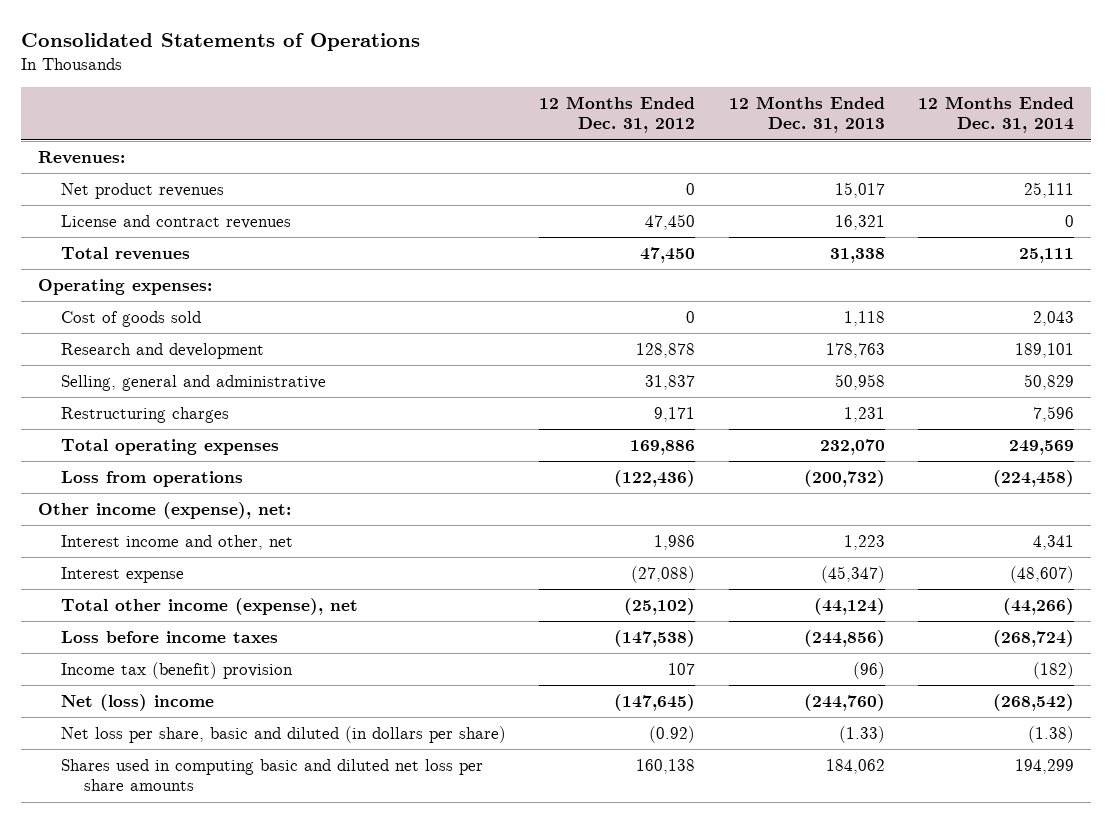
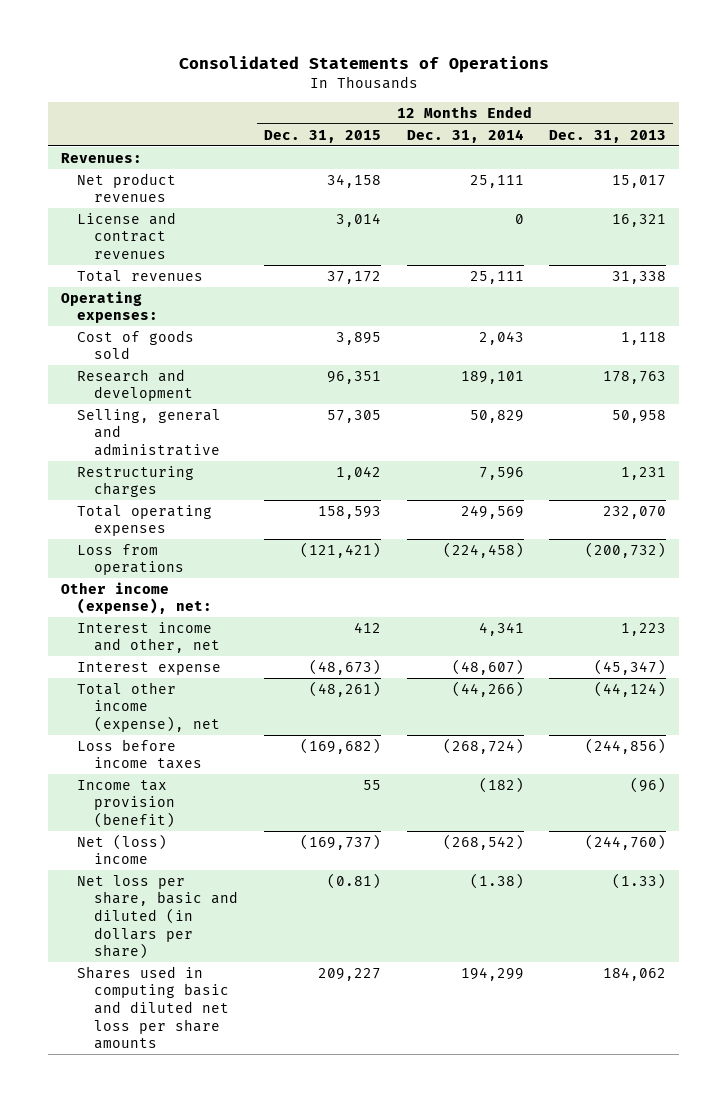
- | 12 Months Ended Dec. 31, 2012 | 12 Months Ended Dec. 31, 2013 | 12 Months Ended Dec. 31, 2014
+ | 12 Months Ended Dec. 31, 2015 | 12 Months Ended Dec. 31, 2014 | 12 Months Ended Dec. 31, 2013
- Income tax (benefit) provision | 107 | (96) | (182)
+ Income tax provision (benefit) | 55 | (182) | (96)

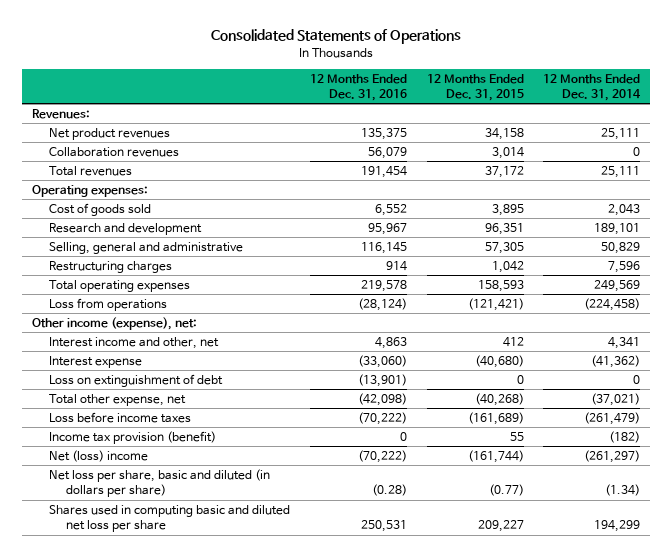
- | 12 Months Ended Dec. 31, 2015 | 12 Months Ended Dec. 31, 2014 | 12 Months Ended Dec. 31, 2013
+ | 12 Months Ended Dec. 31, 2016 | 12 Months Ended Dec. 31, 2015 | 12 Months Ended Dec. 31, 2014
- License and contract revenues | 3,014 | 0 | 16,321
+ Collaboration revenues | 56,079 | 3,014 | 0
- Interest expense | (48,673) | (48,607) | (45,347)
- Total other income (expense), net | (48,261) | (44,266) | (44,124)
- Loss before income taxes | (169,682) | (268,724) | (244,856)
+ Interest expense | (33,060) | (40,680) | (41,362)
+ Loss on extinguishment of debt | (13,901) | 0 | 0
+ Total other expense, net | (42,098) | (40,268) | (37,021)
+ Loss before income taxes | (70,222) | (161,689) | (261,479)
- Net (loss) income | (169,737) | (268,542) | (244,760)
- Net loss per share, basic and diluted (in dollars per share) | (0.81) | (1.38) | (1.33)
- Shares used in computing basic and diluted net loss per share amounts | 209,227 | 194,299 | 184,062
+ Net (loss) income | (70,222) | (161,744) | (261,297)
+ Net loss per share, basic and diluted (in dollars per share) | (0.28) | (0.77) | (1.34)
+ Shares used in computing basic and diluted net loss per share | 250,531 | 209,227 | 194,299

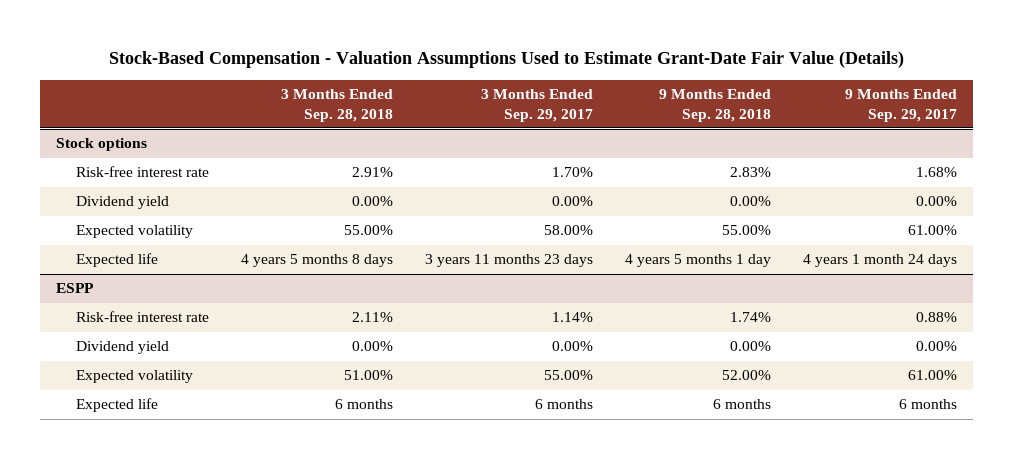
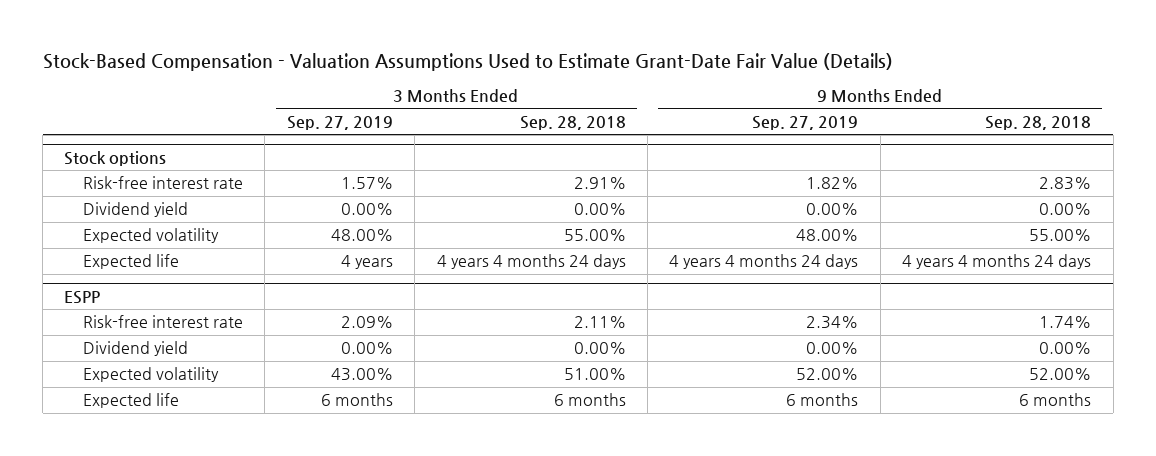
- | 3 Months Ended Sep. 28, 2018 | 3 Months Ended Sep. 29, 2017 | 9 Months Ended Sep. 28, 2018 | 9 Months Ended Sep. 29, 2017
+ | 3 Months Ended Sep. 27, 2019 | 3 Months Ended Sep. 28, 2018 | 9 Months Ended Sep. 27, 2019 | 9 Months Ended Sep. 28, 2018
@ Stock options
- Expected life | 4 years 5 months 8 days | 3 years 11 months 23 days | 4 years 5 months 1 day | 4 years 1 month 24 days
+ Expected life | 4 years | 4 years 4 months 24 days | 4 years 4 months 24 days | 4 years 4 months 24 days

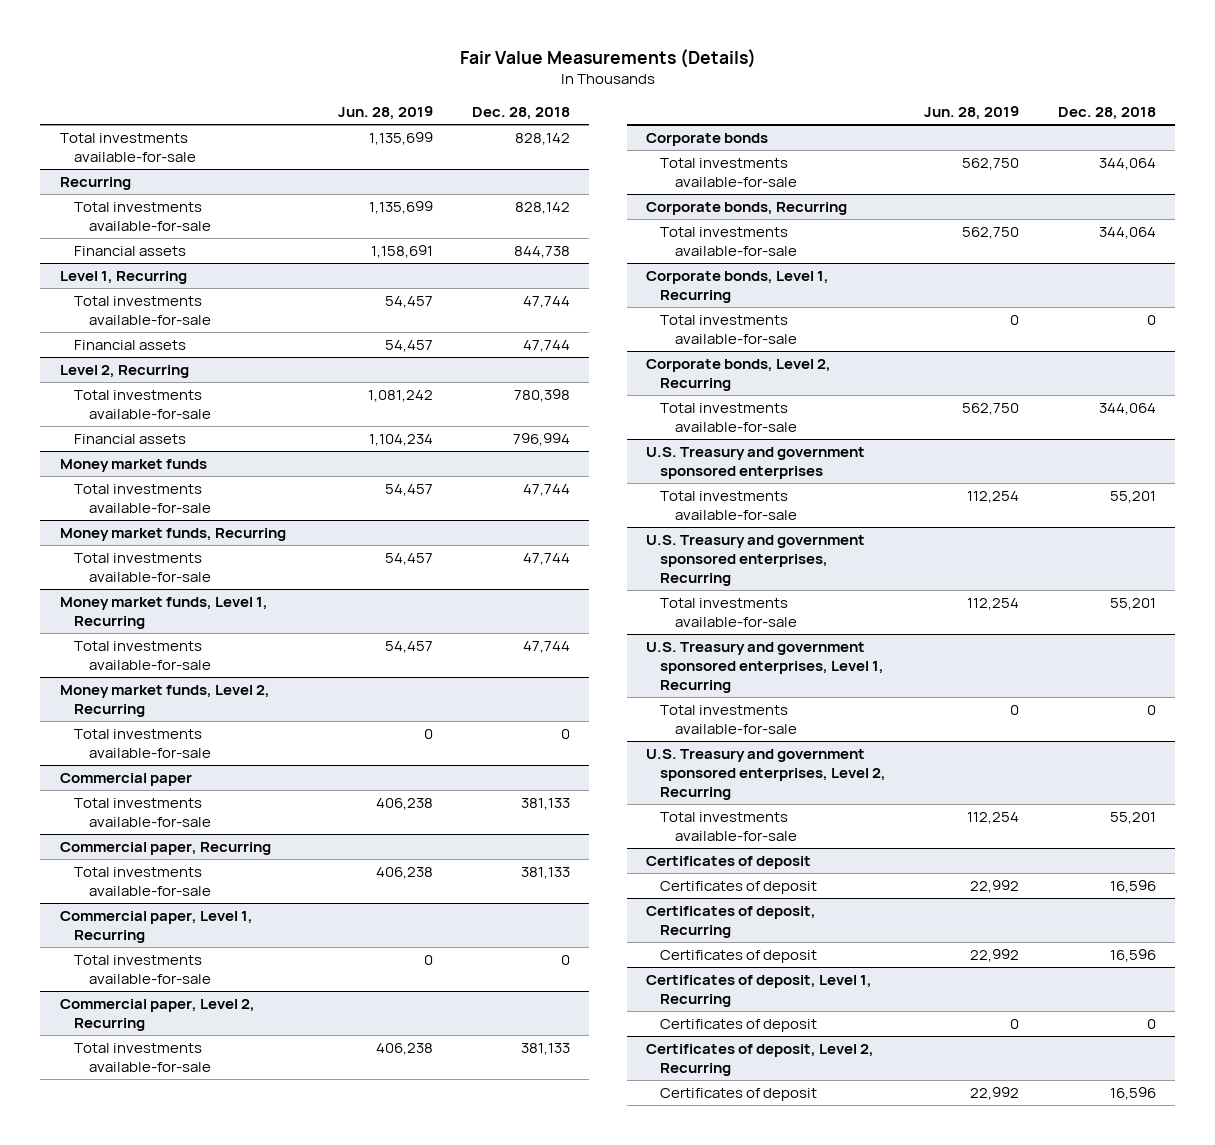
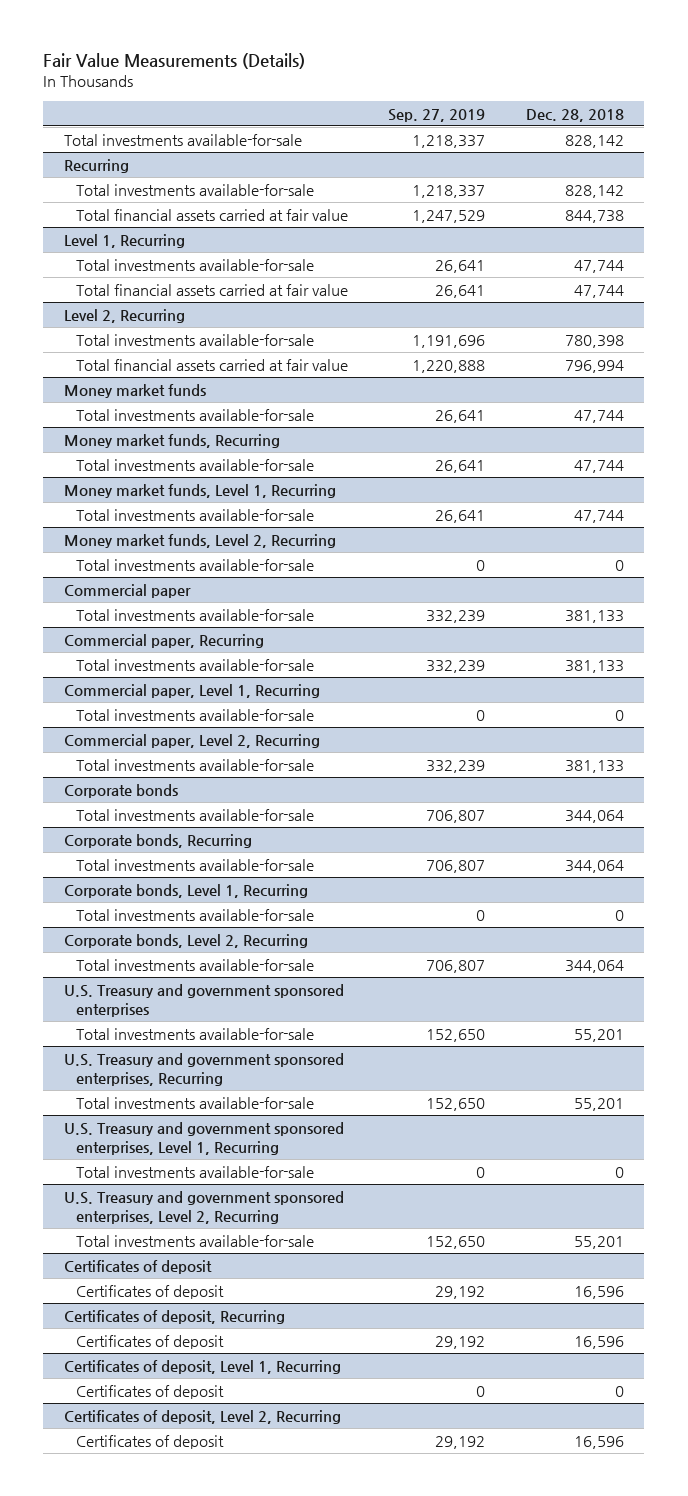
- | Jun. 28, 2019 | Dec. 28, 2018
+ | Sep. 27, 2019 | Dec. 28, 2018
@ Recurring
- Financial assets | 1,158,691 | 844,738
+ Total financial assets carried at fair value | 1,247,529 | 844,738
@ Level 1, Recurring
- Financial assets | 54,457 | 47,744
+ Total financial assets carried at fair value | 26,641 | 47,744
@ Level 2, Recurring
- Financial assets | 1,104,234 | 796,994
+ Total financial assets carried at fair value | 1,220,888 | 796,994

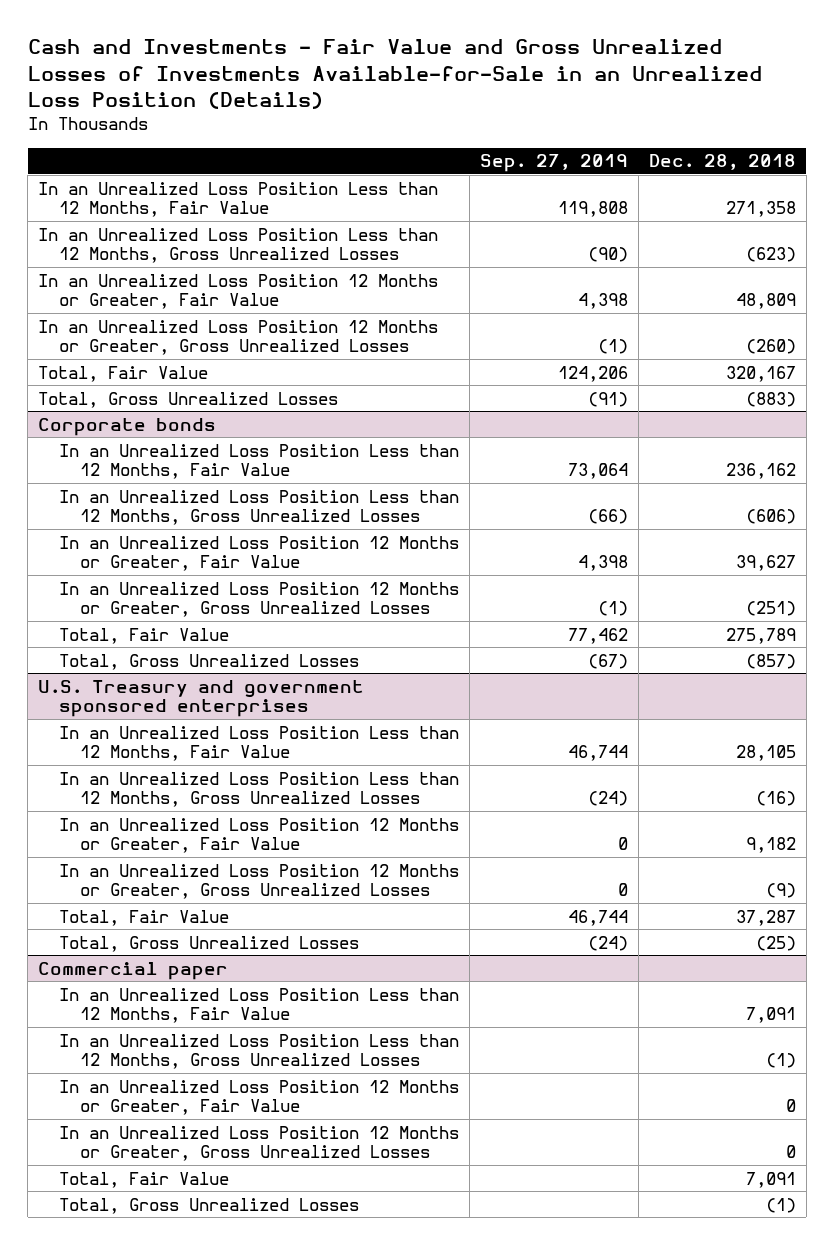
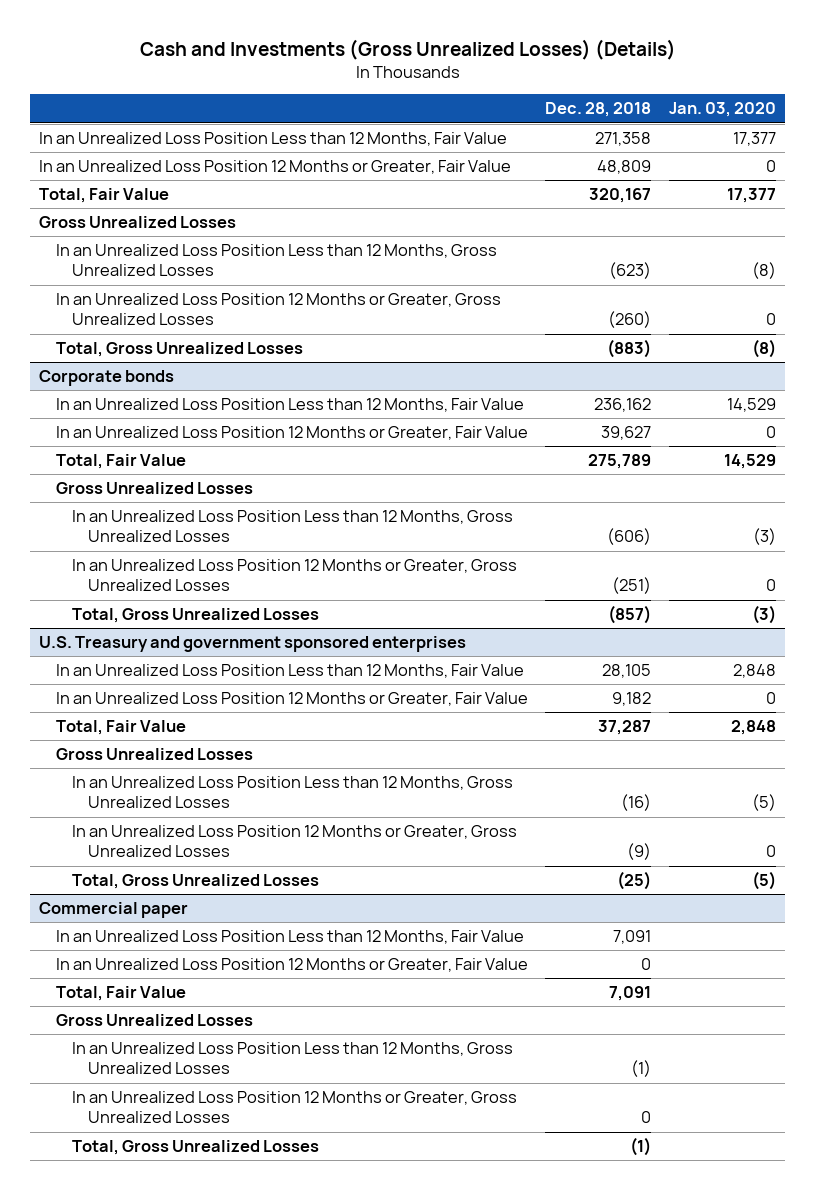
- Cash and Investments - Fair Value and Gross Unrealized Losses of Investments Available-for-Sale in an Unrealized Loss Position (Details)
+ Cash and Investments (Gross Unrealized Losses) (Details)
- | Sep. 27, 2019 | Dec. 28, 2018
+ | Dec. 28, 2018 | Jan. 03, 2020
+ Gross Unrealized Losses
moved down: In an Unrealized Loss Position Less than 12 Months, Gross Unrealized Losses | (623) | (8)
moved down: In an Unrealized Loss Position 12 Months or Greater, Gross Unrealized Losses | (260) | 0
@ Corporate bonds
+ Gross Unrealized Losses
moved down: In an Unrealized Loss Position Less than 12 Months, Gross Unrealized Losses | (606) | (3)
moved down: In an Unrealized Loss Position 12 Months or Greater, Gross Unrealized Losses | (251) | 0
@ U.S. Treasury and government sponsored enterprises
+ Gross Unrealized Losses
moved down: In an Unrealized Loss Position Less than 12 Months, Gross Unrealized Losses | (16) | (5)
moved down: In an Unrealized Loss Position 12 Months or Greater, Gross Unrealized Losses | (9) | 0
@ Commercial paper
+ Gross Unrealized Losses
moved down: In an Unrealized Loss Position Less than 12 Months, Gross Unrealized Losses | (1) |
moved down: In an Unrealized Loss Position 12 Months or Greater, Gross Unrealized Losses | 0 |

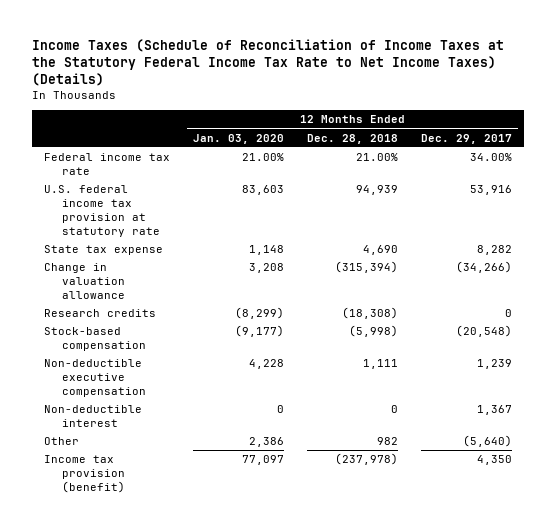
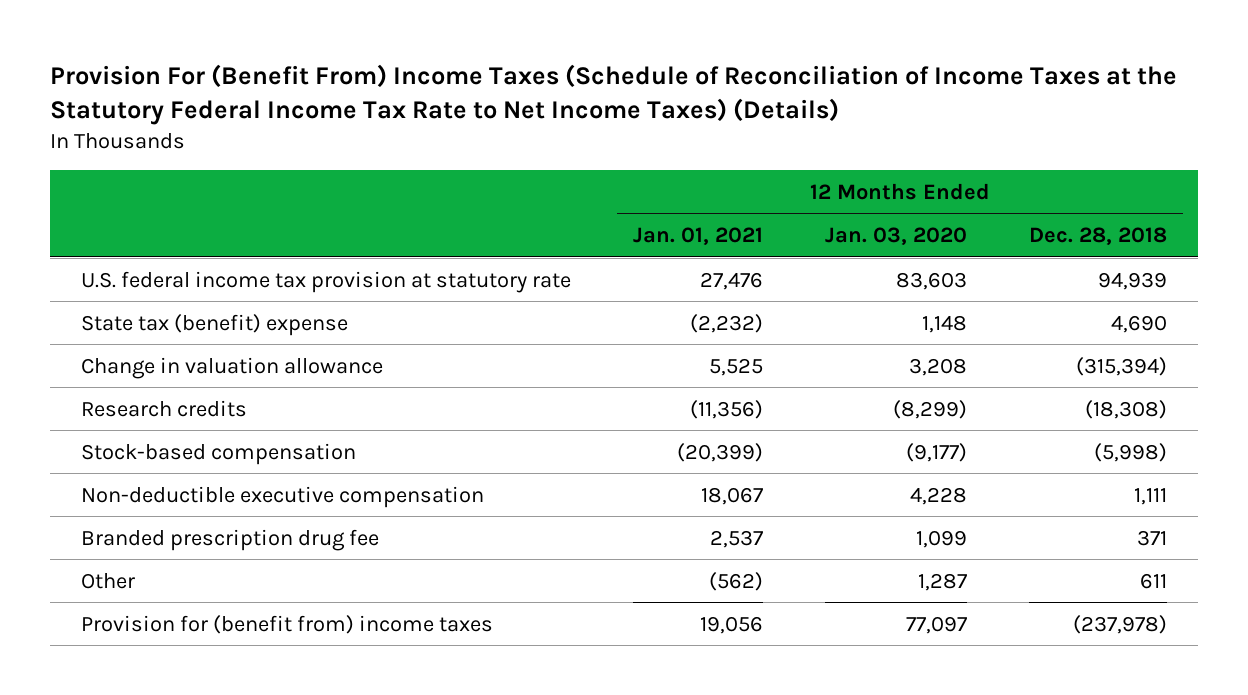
- Income Taxes (Schedule of Reconciliation of Income Taxes at the Statutory Federal Income Tax Rate to Net Income Taxes) (Details)
+ Provision For (Benefit From) Income Taxes (Schedule of Reconciliation of Income Taxes at the Statutory Federal Income Tax Rate to Net Income Taxes) (Details)
- | 12 Months Ended Jan. 03, 2020 | 12 Months Ended Dec. 28, 2018 | 12 Months Ended Dec. 29, 2017
+ | 12 Months Ended Jan. 01, 2021 | 12 Months Ended Jan. 03, 2020 | 12 Months Ended Dec. 28, 2018
- Federal income tax rate | 21.00% | 21.00% | 34.00%
- State tax expense | 1,148 | 4,690 | 8,282
+ State tax (benefit) expense | (2,232) | 1,148 | 4,690
- Non-deductible interest | 0 | 0 | 1,367
- Other | 2,386 | 982 | (5,640)
- Income tax provision (benefit) | 77,097 | (237,978) | 4,350
+ Branded prescription drug fee | 2,537 | 1,099 | 371
+ Other | (562) | 1,287 | 611
+ Provision for (benefit from) income taxes | 19,056 | 77,097 | (237,978)

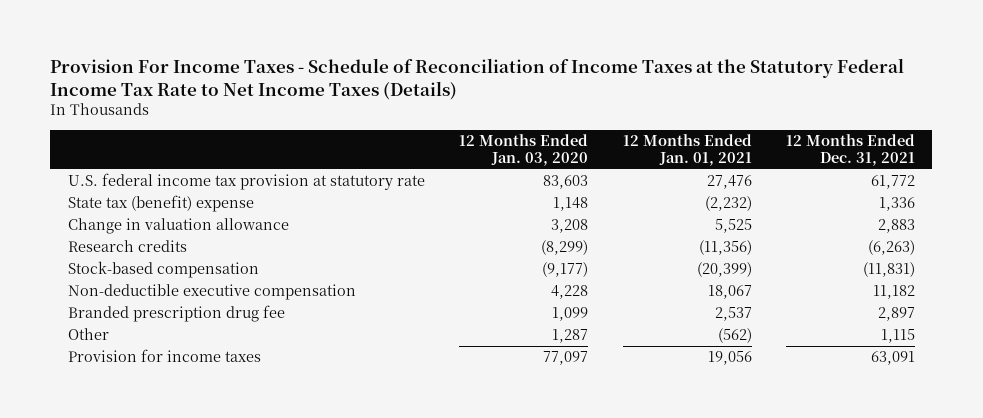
- Provision For (Benefit From) Income Taxes (Schedule of Reconciliation of Income Taxes at the Statutory Federal Income Tax Rate to Net Income Taxes) (Details)
+ Provision For Income Taxes - Schedule of Reconciliation of Income Taxes at the Statutory Federal Income Tax Rate to Net Income Taxes (Details)
- | 12 Months Ended Jan. 01, 2021 | 12 Months Ended Jan. 03, 2020 | 12 Months Ended Dec. 28, 2018
+ | 12 Months Ended Jan. 03, 2020 | 12 Months Ended Jan. 01, 2021 | 12 Months Ended Dec. 31, 2021
- Provision for (benefit from) income taxes | 19,056 | 77,097 | (237,978)
+ Provision for income taxes | 77,097 | 19,056 | 63,091

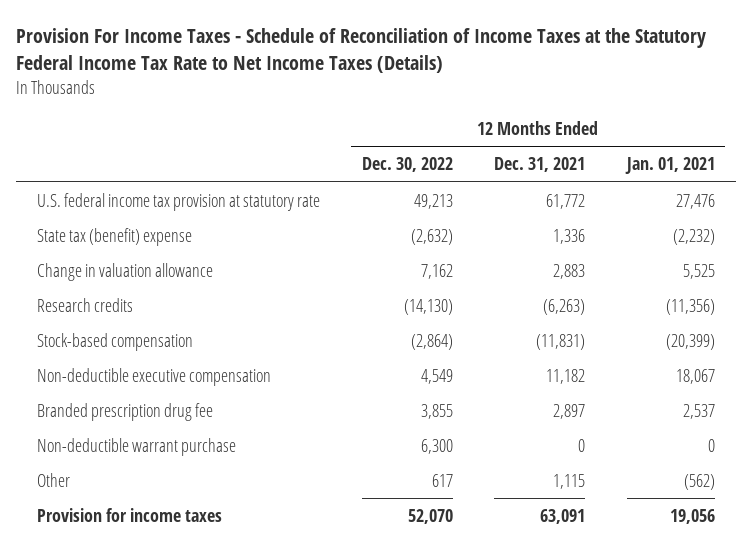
- | 12 Months Ended Jan. 03, 2020 | 12 Months Ended Jan. 01, 2021 | 12 Months Ended Dec. 31, 2021
+ | 12 Months Ended Dec. 30, 2022 | 12 Months Ended Dec. 31, 2021 | 12 Months Ended Jan. 01, 2021
+ Non-deductible warrant purchase | 6,300 | 0 | 0

